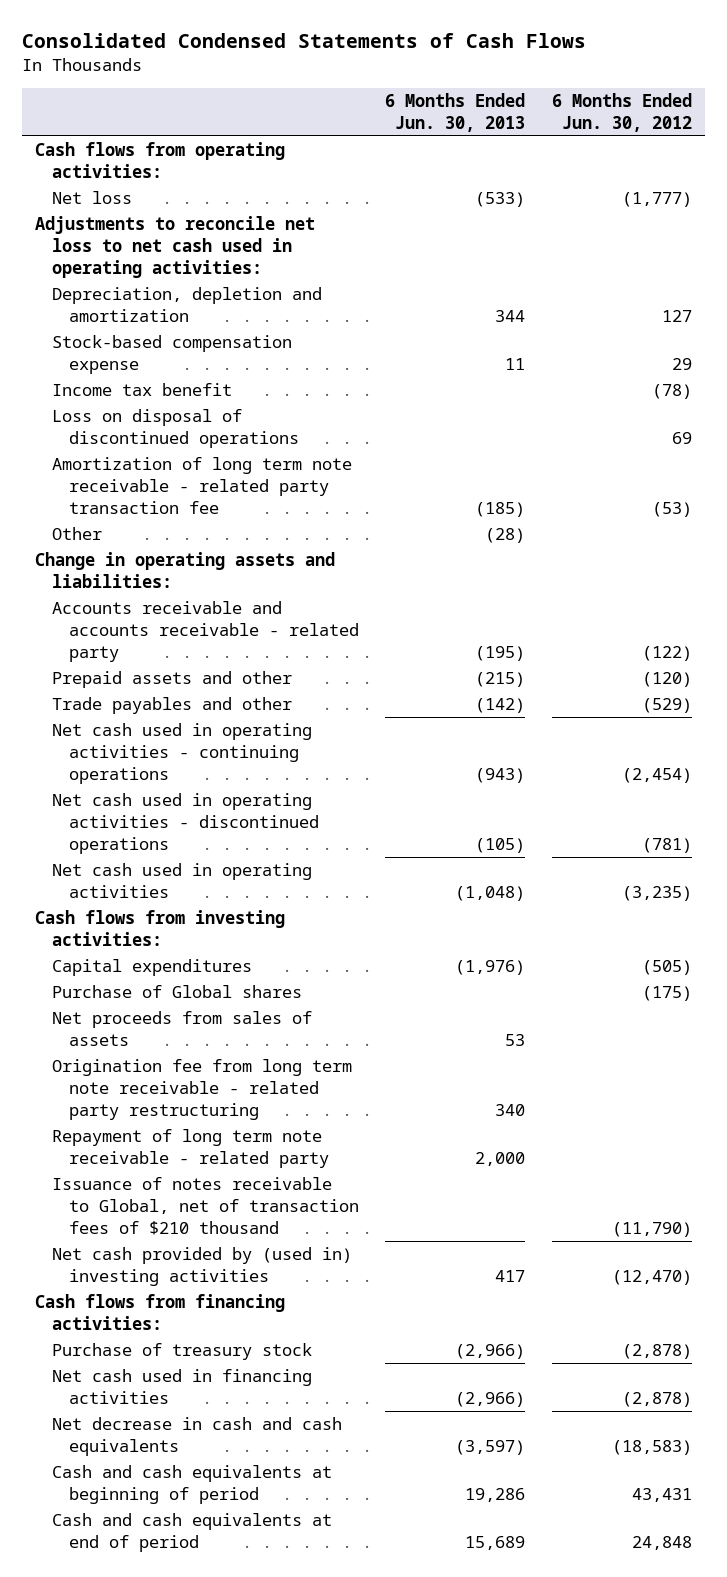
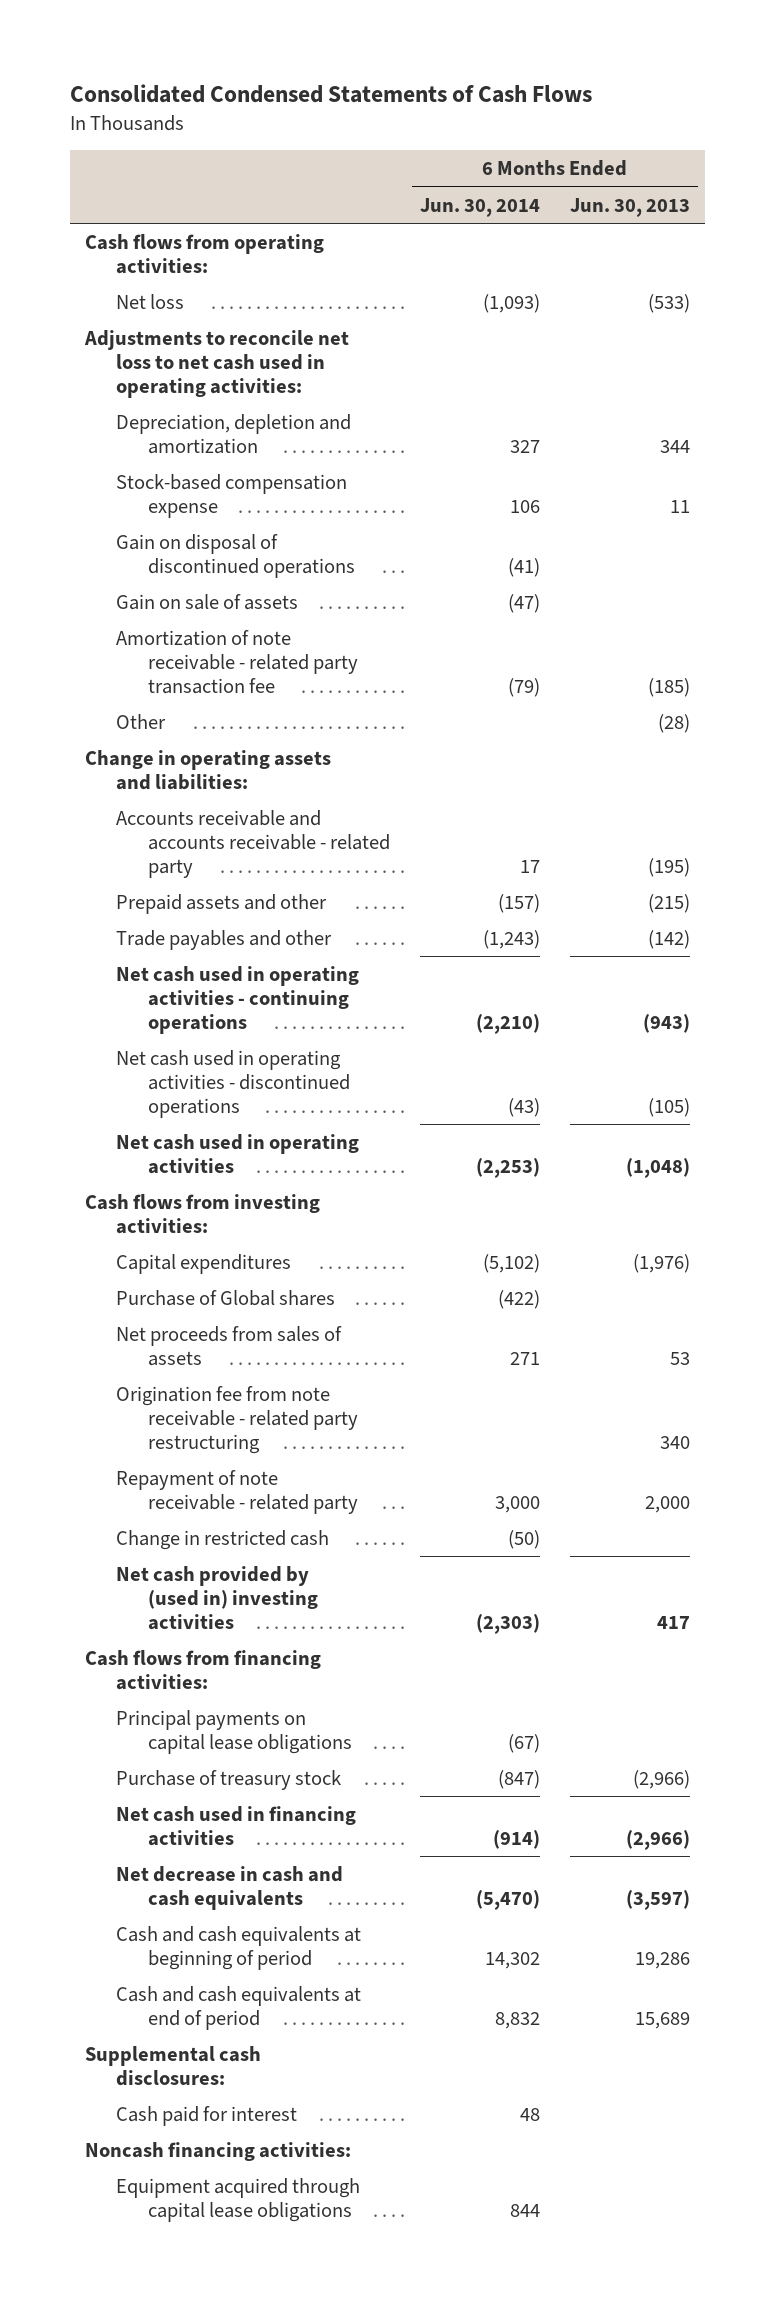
- | 6 Months Ended Jun. 30, 2013 | 6 Months Ended Jun. 30, 2012
+ | 6 Months Ended Jun. 30, 2014 | 6 Months Ended Jun. 30, 2013
- Income tax benefit | | (78)
- Loss on disposal of discontinued operations | | 69
- Amortization of long term note receivable - related party transaction fee | (185) | (53)
+ Gain on disposal of discontinued operations | (41) |
+ Gain on sale of assets | (47) |
+ Amortization of note receivable - related party transaction fee | (79) | (185)
- Origination fee from long term note receivable - related party restructuring | 340 |
- Repayment of long term note receivable - related party | 2,000 |
- Issuance of notes receivable to Global, net of transaction fees of $210 thousand | | (11,790)
+ Origination fee from note receivable - related party restructuring | | 340
+ Repayment of note receivable - related party | 3,000 | 2,000
+ Change in restricted cash | (50) |
+ Principal payments on capital lease obligations | (67) |
+ Supplemental cash disclosures:
+ Cash paid for interest | 48 |
+ Noncash financing activities:
+ Equipment acquired through capital lease obligations | 844 |

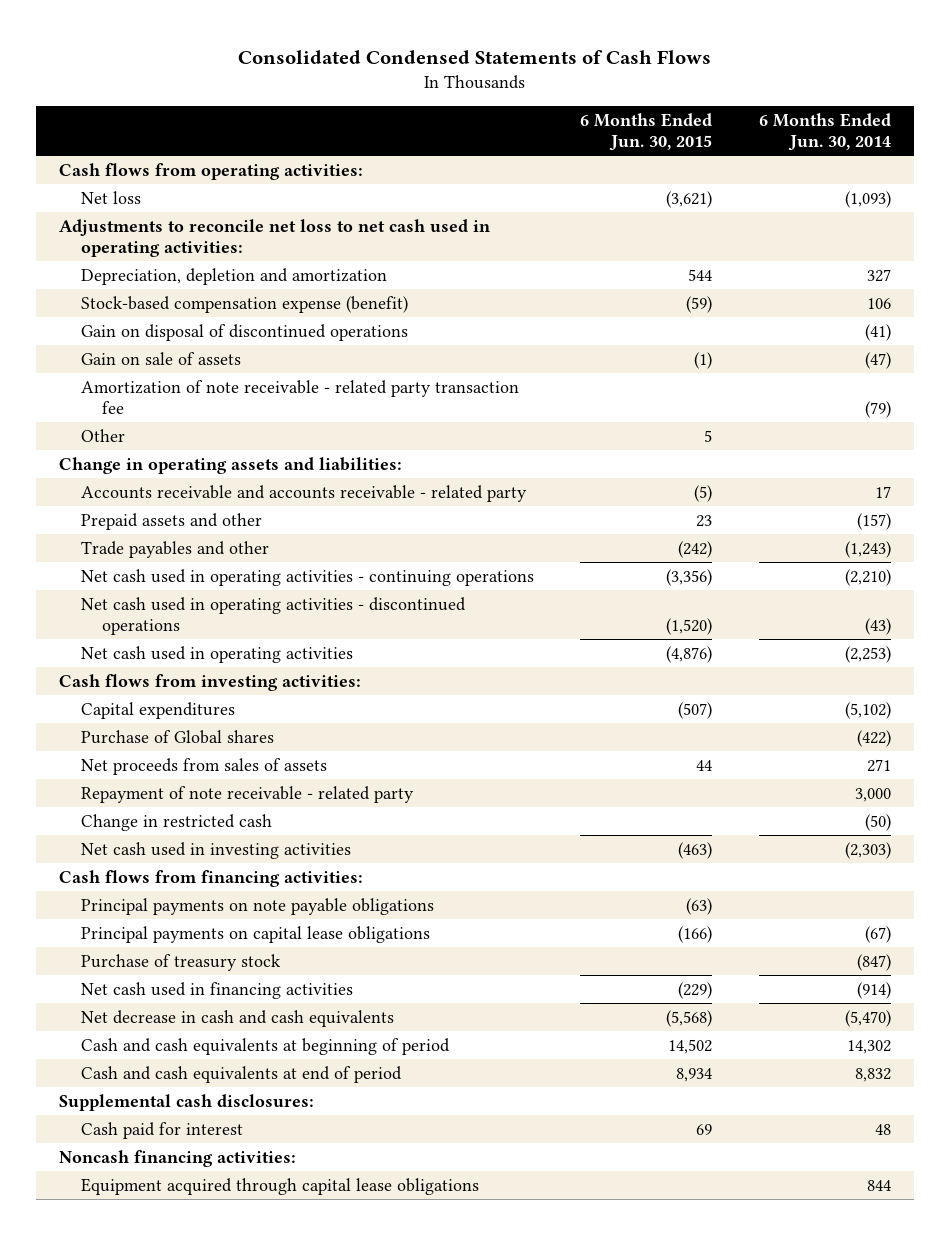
- | 6 Months Ended Jun. 30, 2014 | 6 Months Ended Jun. 30, 2013
+ | 6 Months Ended Jun. 30, 2015 | 6 Months Ended Jun. 30, 2014
- Stock-based compensation expense | 106 | 11
+ Stock-based compensation expense (benefit) | (59) | 106
- Origination fee from note receivable - related party restructuring | | 340
- Net cash provided by (used in) investing activities | (2,303) | 417
+ Net cash used in investing activities | (463) | (2,303)
+ Principal payments on note payable obligations | (63) |

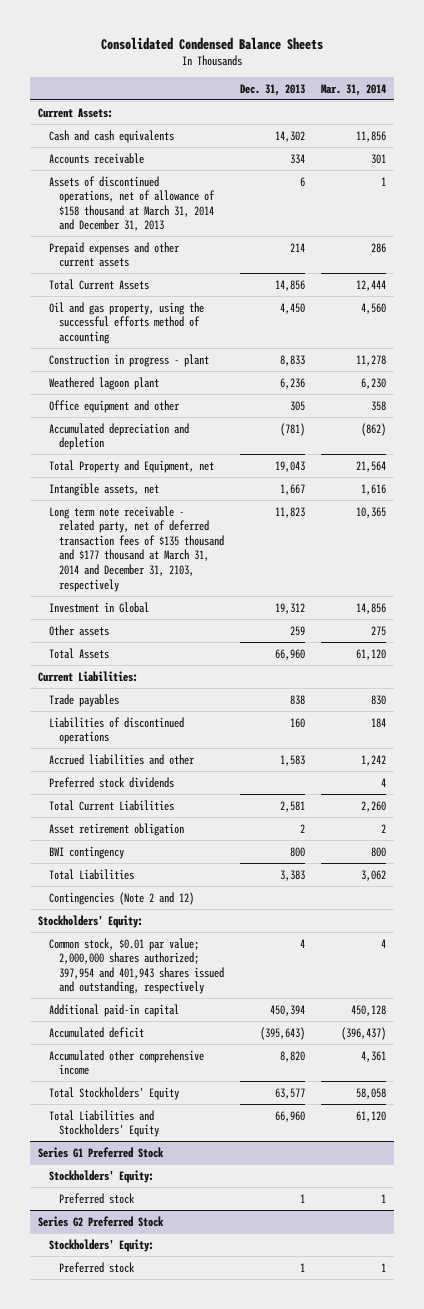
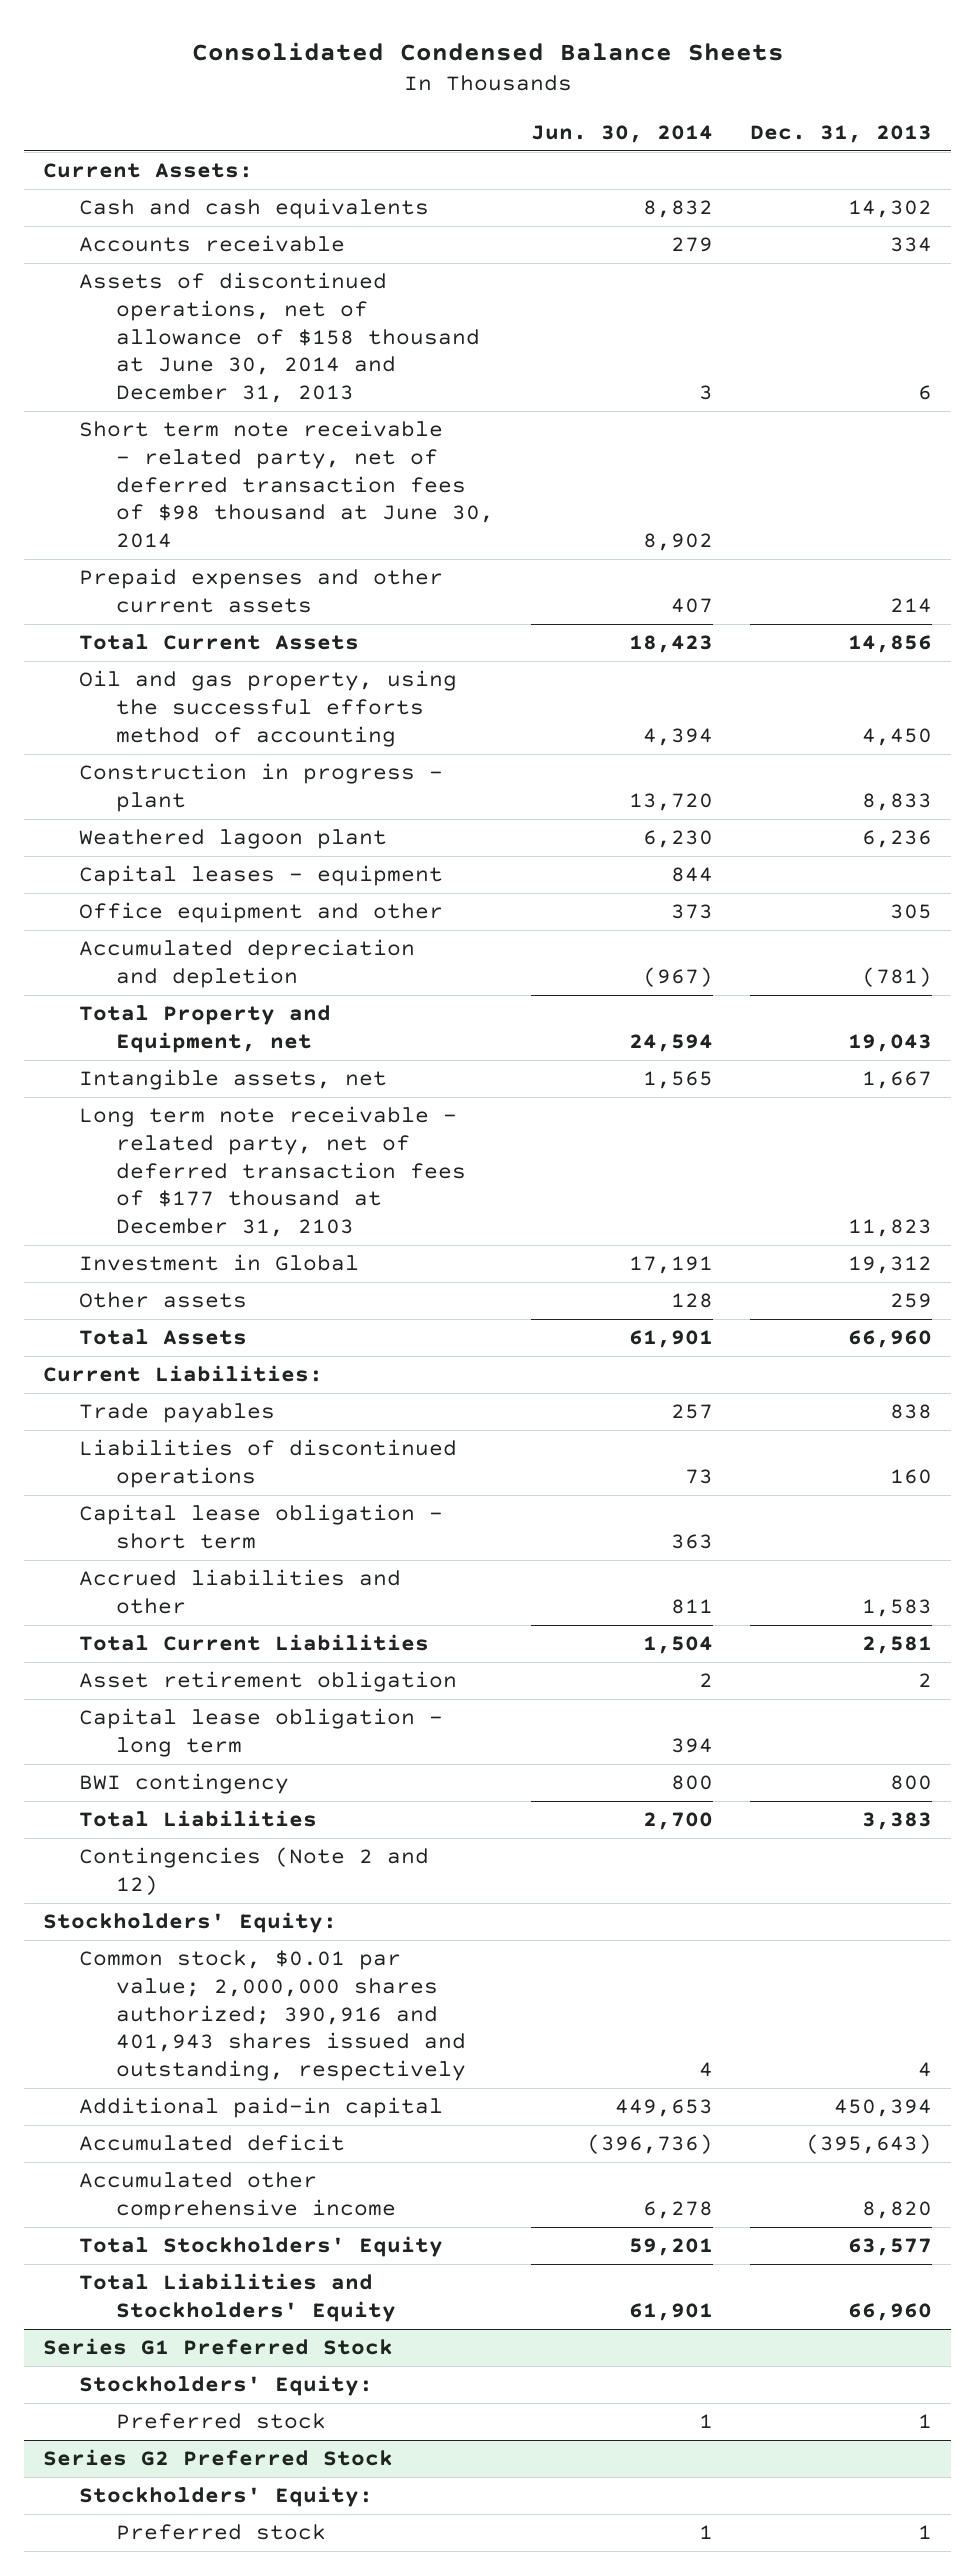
- | Dec. 31, 2013 | Mar. 31, 2014
+ | Jun. 30, 2014 | Dec. 31, 2013
- Assets of discontinued operations, net of allowance of $158 thousand at March 31, 2014 and December 31, 2013 | 6 | 1
+ Assets of discontinued operations, net of allowance of $158 thousand at June 30, 2014 and December 31, 2013 | 3 | 6
+ Short term note receivable - related party, net of deferred transaction fees of $98 thousand at June 30, 2014 | 8,902 |
+ Capital leases - equipment | 844 |
- Long term note receivable - related party, net of deferred transaction fees of $135 thousand and $177 thousand at March 31, 2014 and December 31, 2103, respectively | 11,823 | 10,365
+ Long term note receivable - related party, net of deferred transaction fees of $177 thousand at December 31, 2103 | | 11,823
+ Capital lease obligation - short term | 363 |
- Preferred stock dividends | | 4
+ Capital lease obligation - long term | 394 |
- Common stock, $0.01 par value; 2,000,000 shares authorized; 397,954 and 401,943 shares issued and outstanding, respectively | 4 | 4
+ Common stock, $0.01 par value; 2,000,000 shares authorized; 390,916 and 401,943 shares issued and outstanding, respectively | 4 | 4

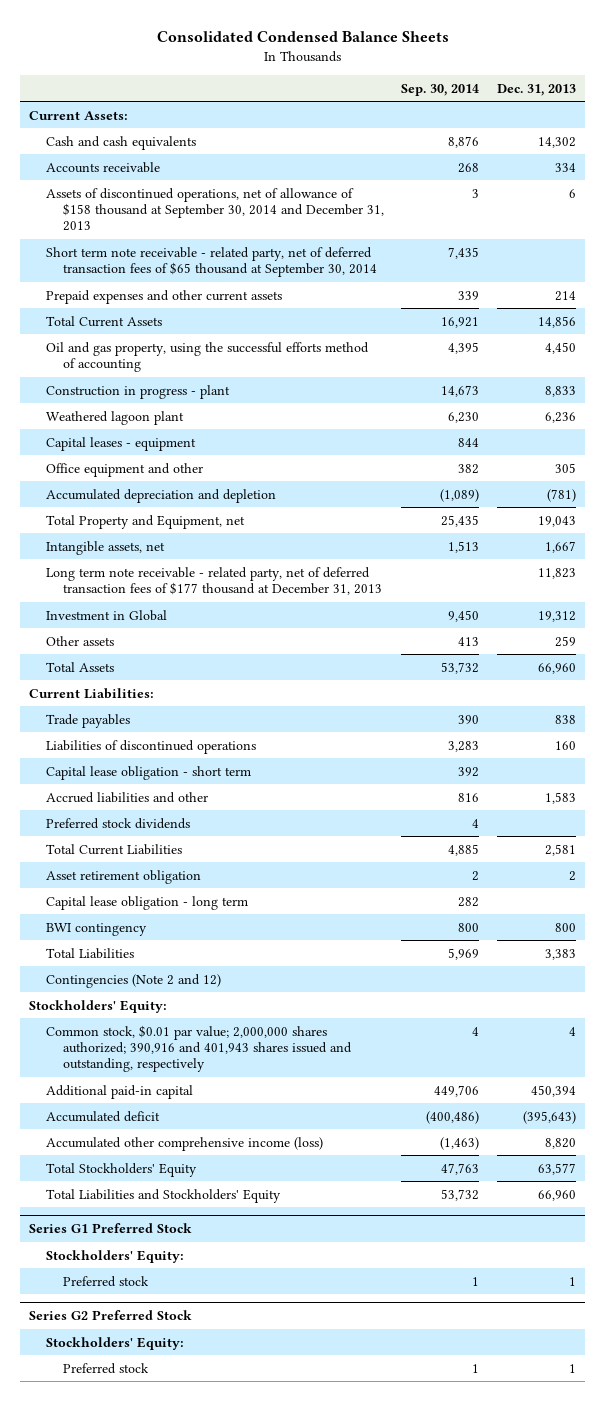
- | Jun. 30, 2014 | Dec. 31, 2013
+ | Sep. 30, 2014 | Dec. 31, 2013
- Assets of discontinued operations, net of allowance of $158 thousand at June 30, 2014 and December 31, 2013 | 3 | 6
- Short term note receivable - related party, net of deferred transaction fees of $98 thousand at June 30, 2014 | 8,902 |
+ Assets of discontinued operations, net of allowance of $158 thousand at September 30, 2014 and December 31, 2013 | 3 | 6
+ Short term note receivable - related party, net of deferred transaction fees of $65 thousand at September 30, 2014 | 7,435 |
- Long term note receivable - related party, net of deferred transaction fees of $177 thousand at December 31, 2103 | | 11,823
+ Long term note receivable - related party, net of deferred transaction fees of $177 thousand at December 31, 2013 | | 11,823
+ Preferred stock dividends | 4 |
- Accumulated other comprehensive income | 6,278 | 8,820
+ Accumulated other comprehensive income (loss) | (1,463) | 8,820

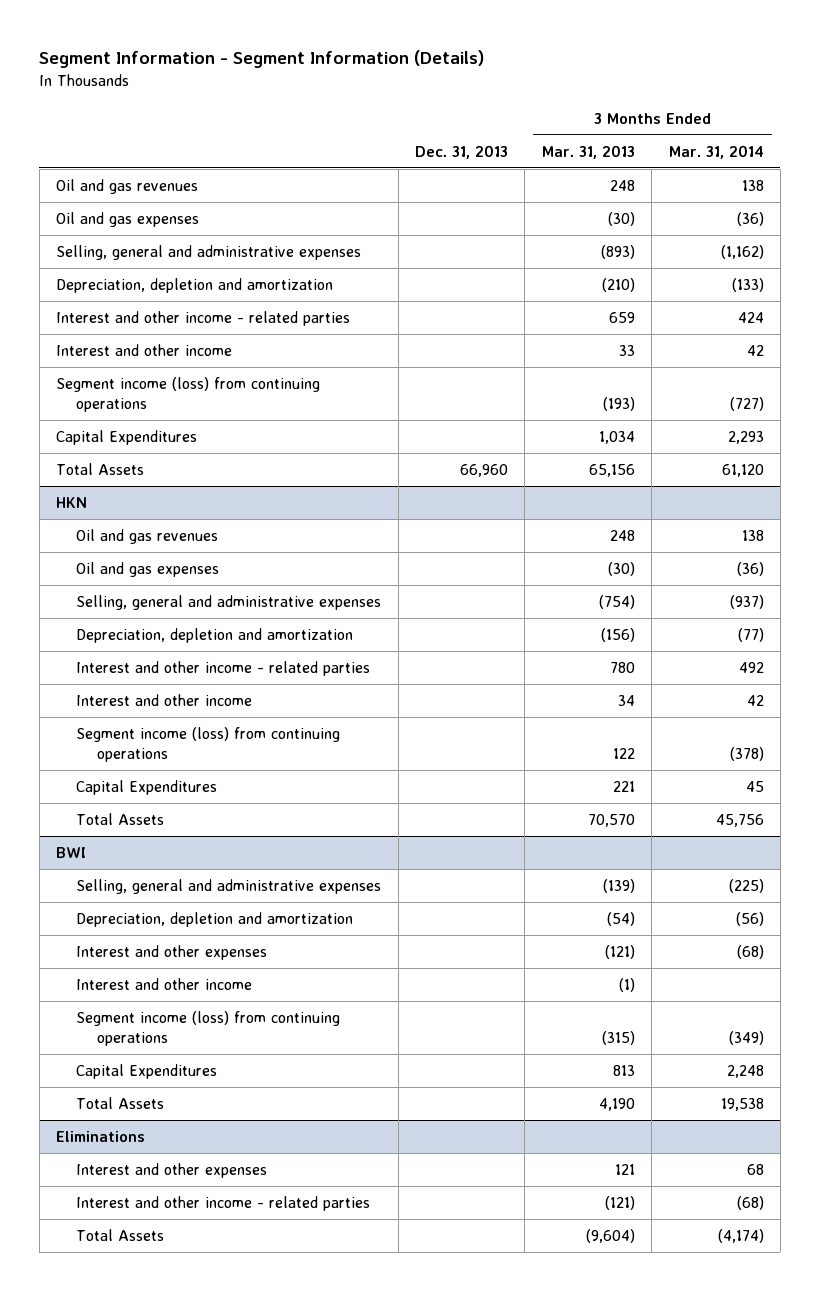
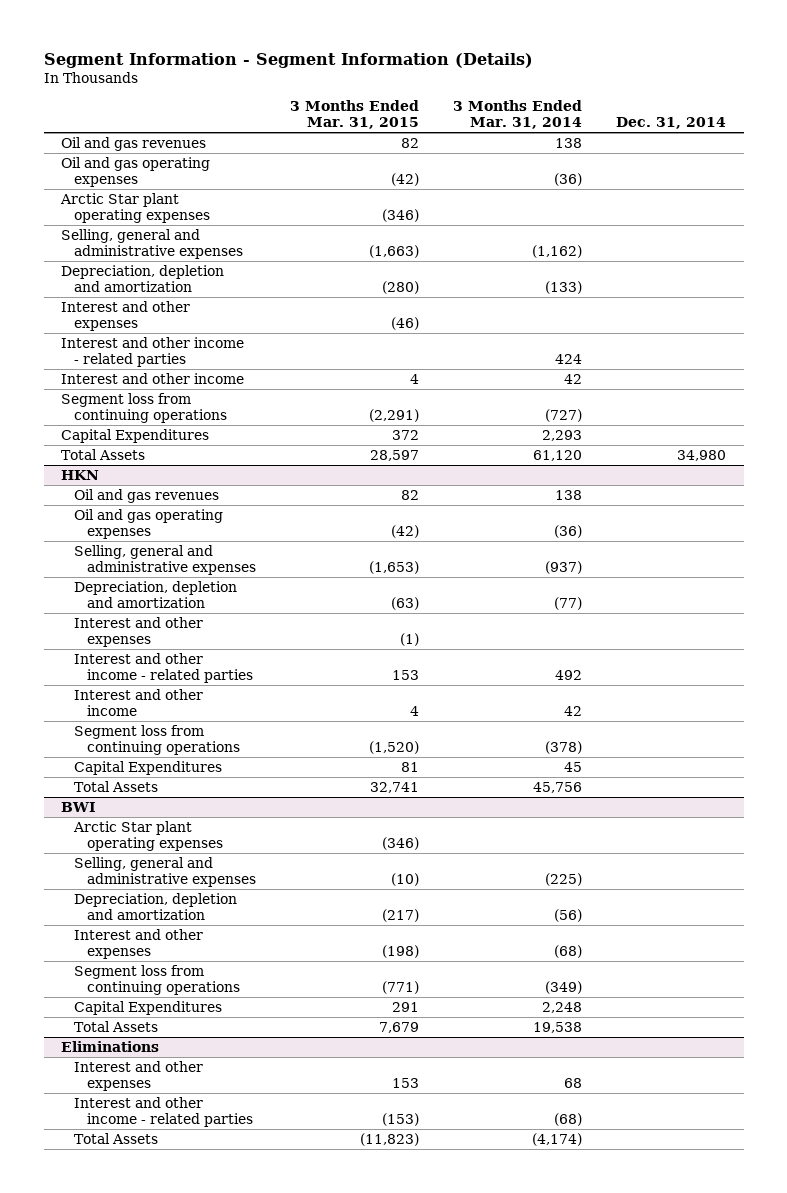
- | Dec. 31, 2013 | 3 Months Ended Mar. 31, 2013 | 3 Months Ended Mar. 31, 2014
+ | 3 Months Ended Mar. 31, 2015 | 3 Months Ended Mar. 31, 2014 | Dec. 31, 2014
- Oil and gas expenses | | (30) | (36)
+ Oil and gas operating expenses | (42) | (36) |
+ Arctic Star plant operating expenses | (346) | |
+ Interest and other expenses | (46) | |
- Segment income (loss) from continuing operations | | (193) | (727)
+ Segment loss from continuing operations | (2,291) | (727) |
@ HKN
- Oil and gas expenses | | (30) | (36)
+ Oil and gas operating expenses | (42) | (36) |
+ Interest and other expenses | (1) | |
- Segment income (loss) from continuing operations | | 122 | (378)
+ Segment loss from continuing operations | (1,520) | (378) |
@ BWI
+ Arctic Star plant operating expenses | (346) | |
- Interest and other income | | (1) |
- Segment income (loss) from continuing operations | | (315) | (349)
+ Segment loss from continuing operations | (771) | (349) |

